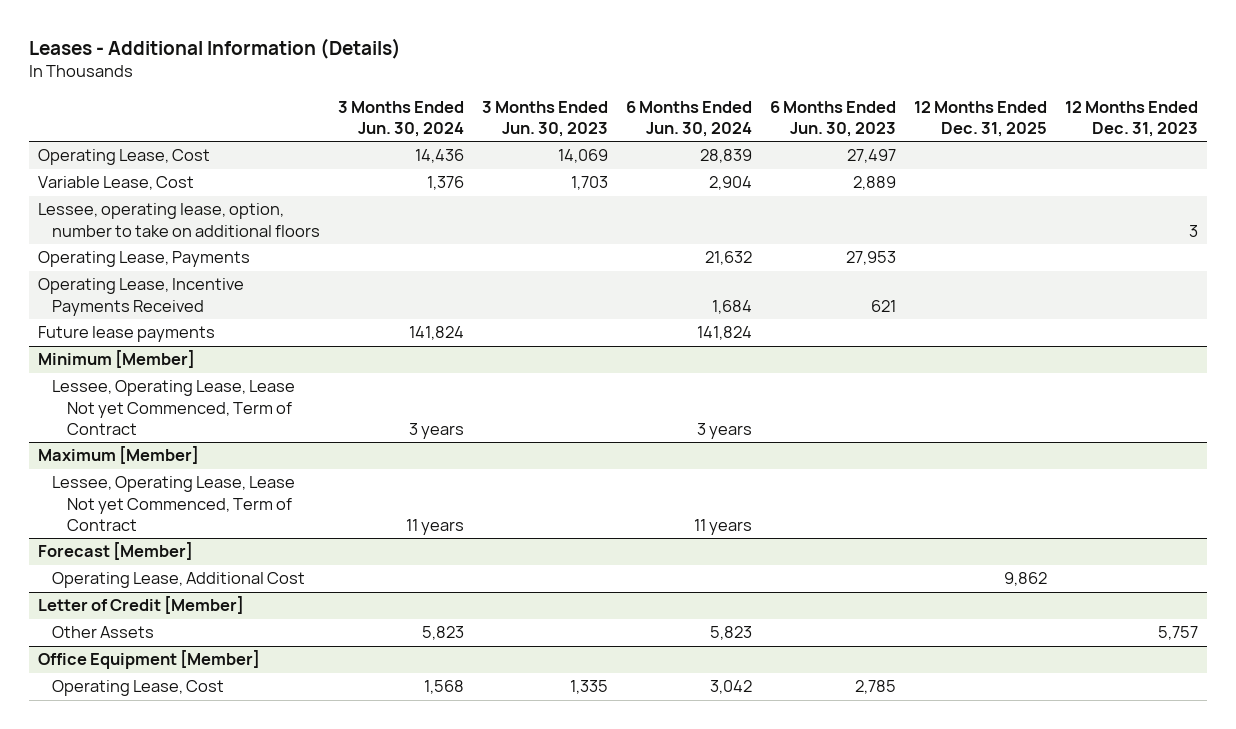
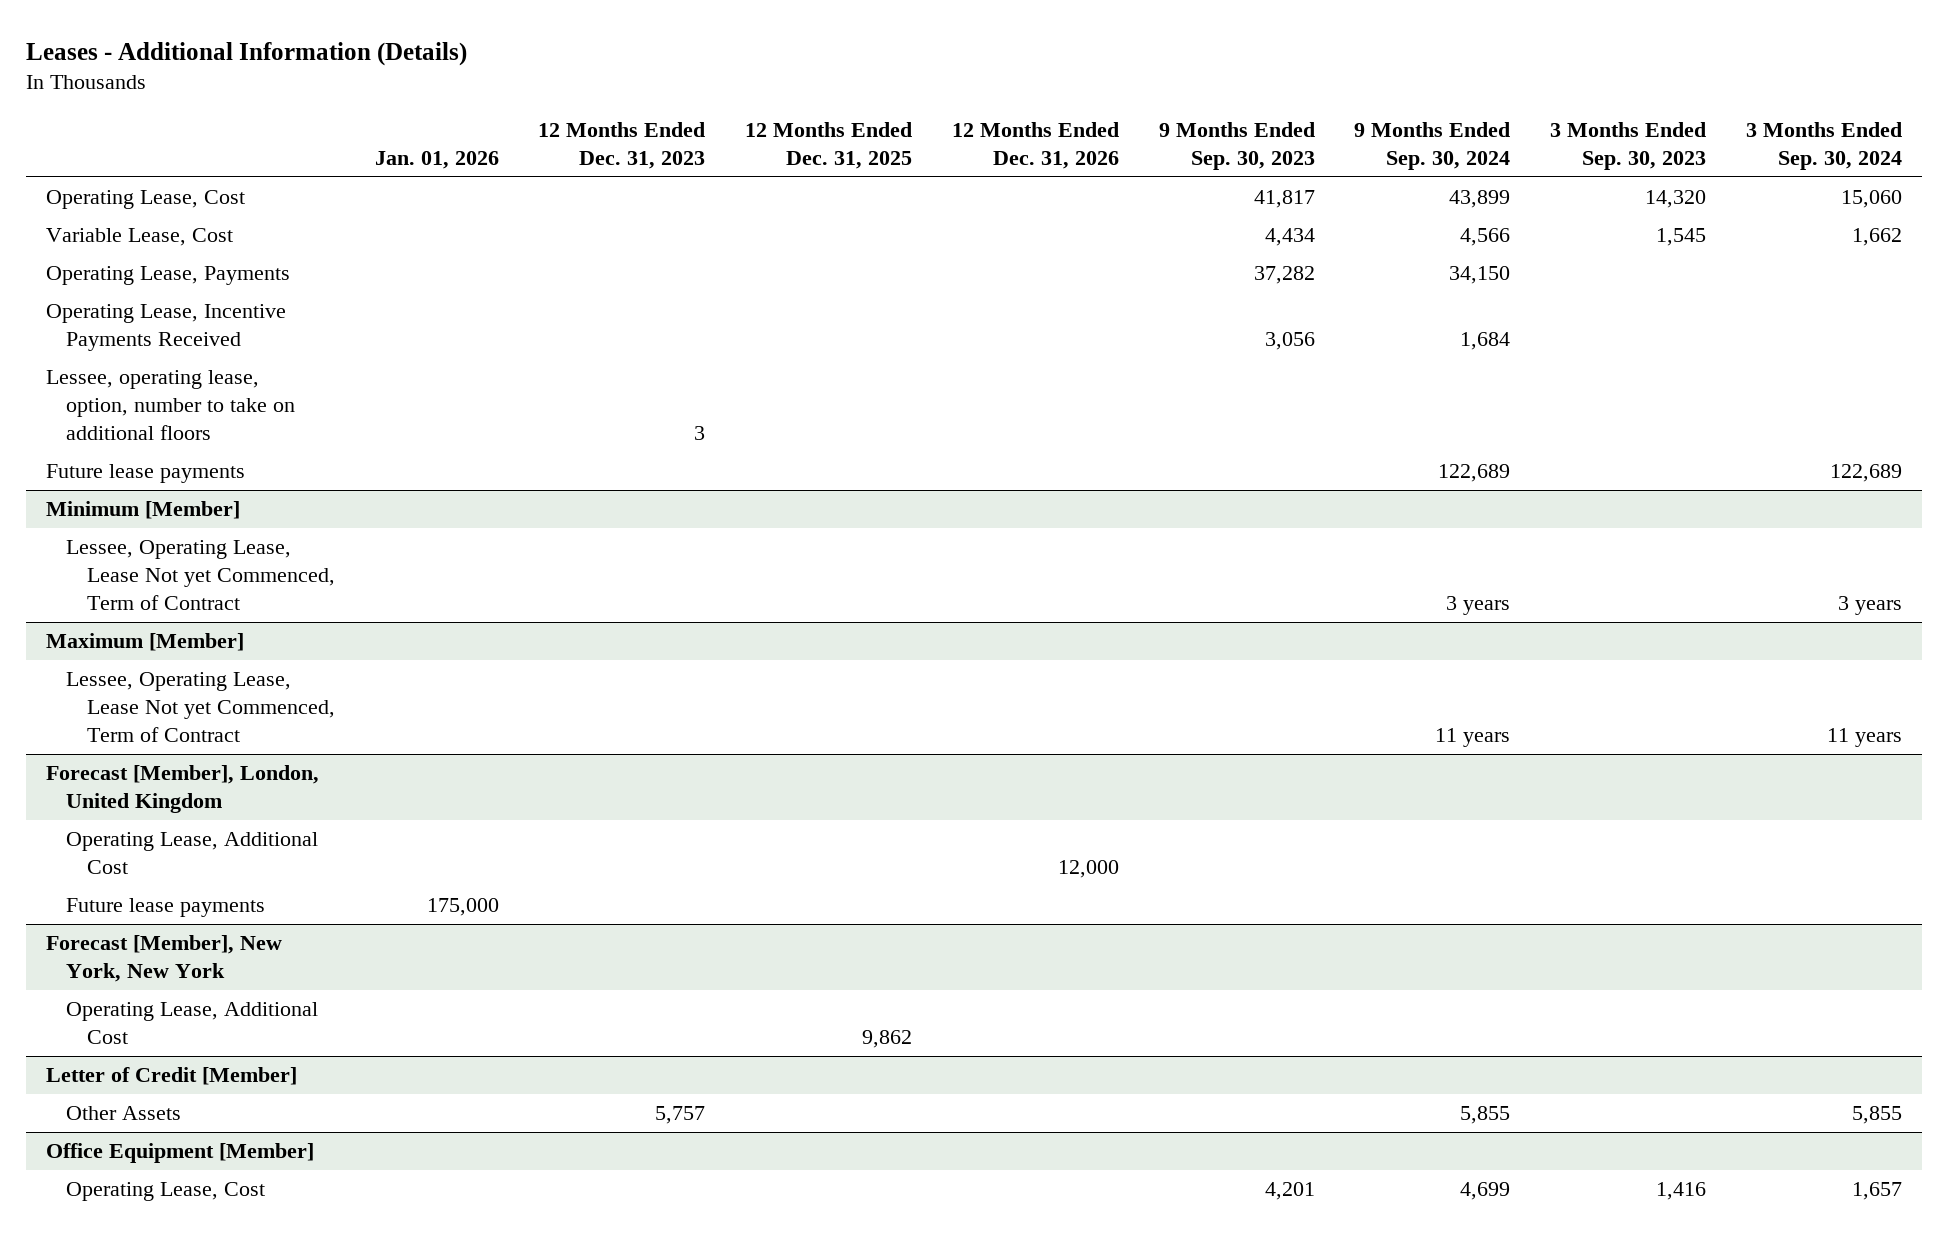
- | 3 Months Ended Jun. 30, 2024 | 3 Months Ended Jun. 30, 2023 | 6 Months Ended Jun. 30, 2024 | 6 Months Ended Jun. 30, 2023 | 12 Months Ended Dec. 31, 2025 | 12 Months Ended Dec. 31, 2023
+ | Jan. 01, 2026 | 12 Months Ended Dec. 31, 2023 | 12 Months Ended Dec. 31, 2025 | 12 Months Ended Dec. 31, 2026 | 9 Months Ended Sep. 30, 2023 | 9 Months Ended Sep. 30, 2024 | 3 Months Ended Sep. 30, 2023 | 3 Months Ended Sep. 30, 2024
moved down: Lessee, operating lease, option, number to take on additional floors | | 3 | | | | | |
- Forecast [Member]
+ Forecast [Member], London, United Kingdom
+ Operating Lease, Additional Cost | | | | 12,000 | | | |
+ Future lease payments | 175,000 | | | | | | |
+ Forecast [Member], New York, New York

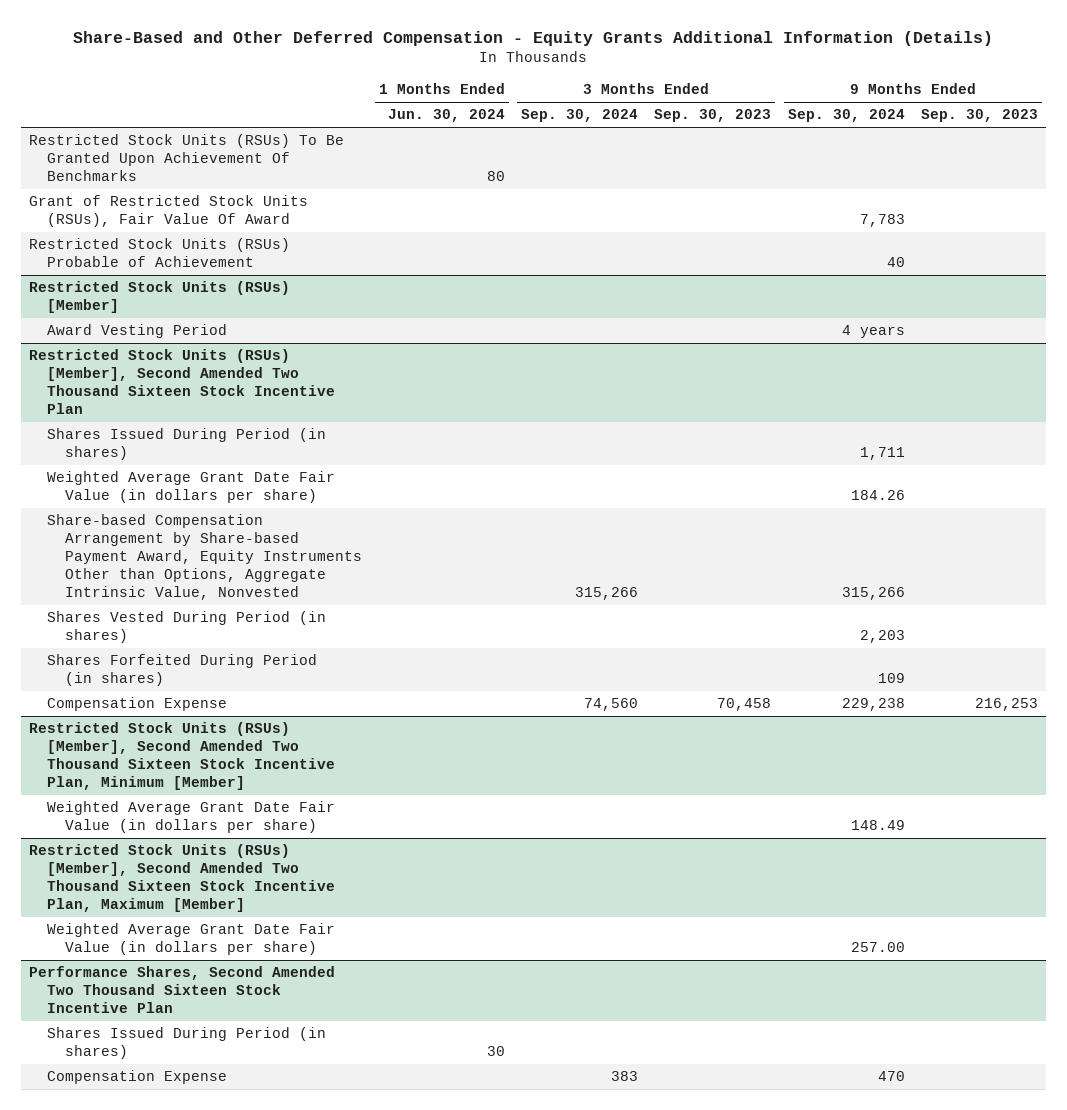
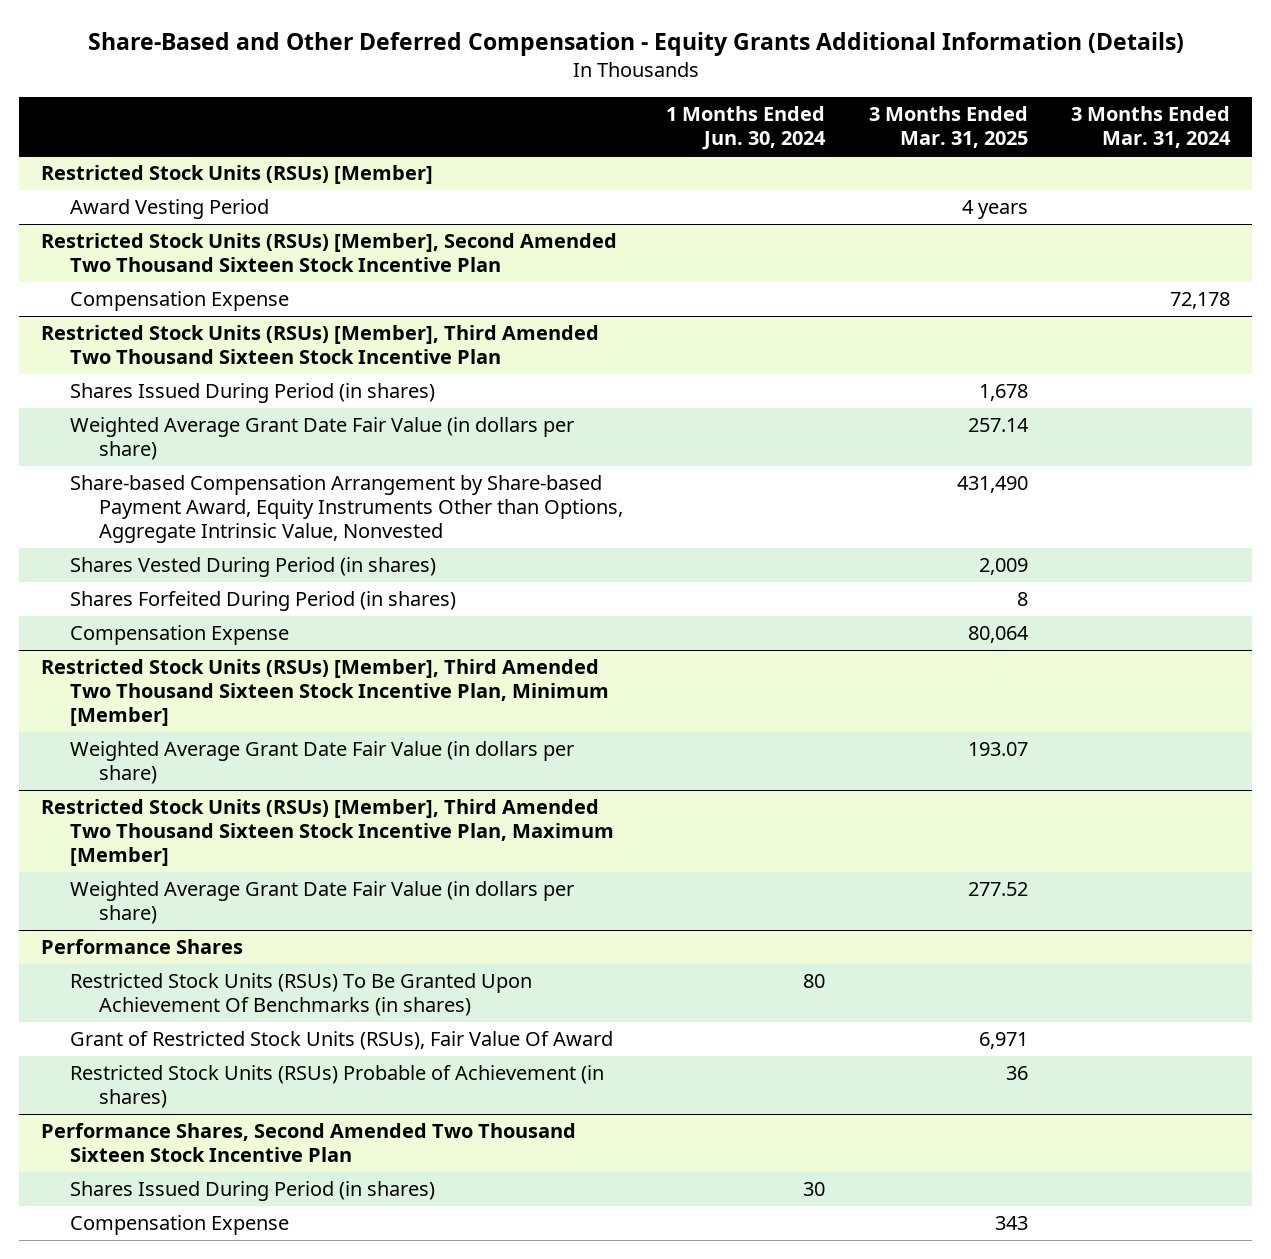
- | 1 Months Ended Jun. 30, 2024 | 3 Months Ended Sep. 30, 2024 | 3 Months Ended Sep. 30, 2023 | 9 Months Ended Sep. 30, 2024 | 9 Months Ended Sep. 30, 2023
+ | 1 Months Ended Jun. 30, 2024 | 3 Months Ended Mar. 31, 2025 | 3 Months Ended Mar. 31, 2024
- Restricted Stock Units (RSUs) To Be Granted Upon Achievement Of Benchmarks | 80 | | | |
- Grant of Restricted Stock Units (RSUs), Fair Value Of Award | | | | 7,783 |
- Restricted Stock Units (RSUs) Probable of Achievement | | | | 40 |
@ Restricted Stock Units (RSUs) [Member], Second Amended Two Thousand Sixteen Stock Incentive Plan
- Shares Issued During Period (in shares) | | | | 1,711 |
- Weighted Average Grant Date Fair Value (in dollars per share) | | | | 184.26 |
- Share-based Compensation Arrangement by Share-based Payment Award, Equity Instruments Other than Options, Aggregate Intrinsic Value, Nonvested | | 315,266 | | 315,266 |
- Shares Vested During Period (in shares) | | | | 2,203 |
- Shares Forfeited During Period (in shares) | | | | 109 |
- Restricted Stock Units (RSUs) [Member], Second Amended Two Thousand Sixteen Stock Incentive Plan, Minimum [Member]
+ Restricted Stock Units (RSUs) [Member], Third Amended Two Thousand Sixteen Stock Incentive Plan
+ Shares Issued During Period (in shares) | | 1,678 |
+ Weighted Average Grant Date Fair Value (in dollars per share) | | 257.14 |
+ Share-based Compensation Arrangement by Share-based Payment Award, Equity Instruments Other than Options, Aggregate Intrinsic Value, Nonvested | | 431,490 |
+ Shares Vested During Period (in shares) | | 2,009 |
+ Shares Forfeited During Period (in shares) | | 8 |
+ Compensation Expense | | 80,064 |
+ Restricted Stock Units (RSUs) [Member], Third Amended Two Thousand Sixteen Stock Incentive Plan, Minimum [Member]
- Restricted Stock Units (RSUs) [Member], Second Amended Two Thousand Sixteen Stock Incentive Plan, Maximum [Member]
+ Restricted Stock Units (RSUs) [Member], Third Amended Two Thousand Sixteen Stock Incentive Plan, Maximum [Member]
+ Performance Shares
+ Restricted Stock Units (RSUs) To Be Granted Upon Achievement Of Benchmarks (in shares) | 80 | |
+ Grant of Restricted Stock Units (RSUs), Fair Value Of Award | | 6,971 |
+ Restricted Stock Units (RSUs) Probable of Achievement (in shares) | | 36 |

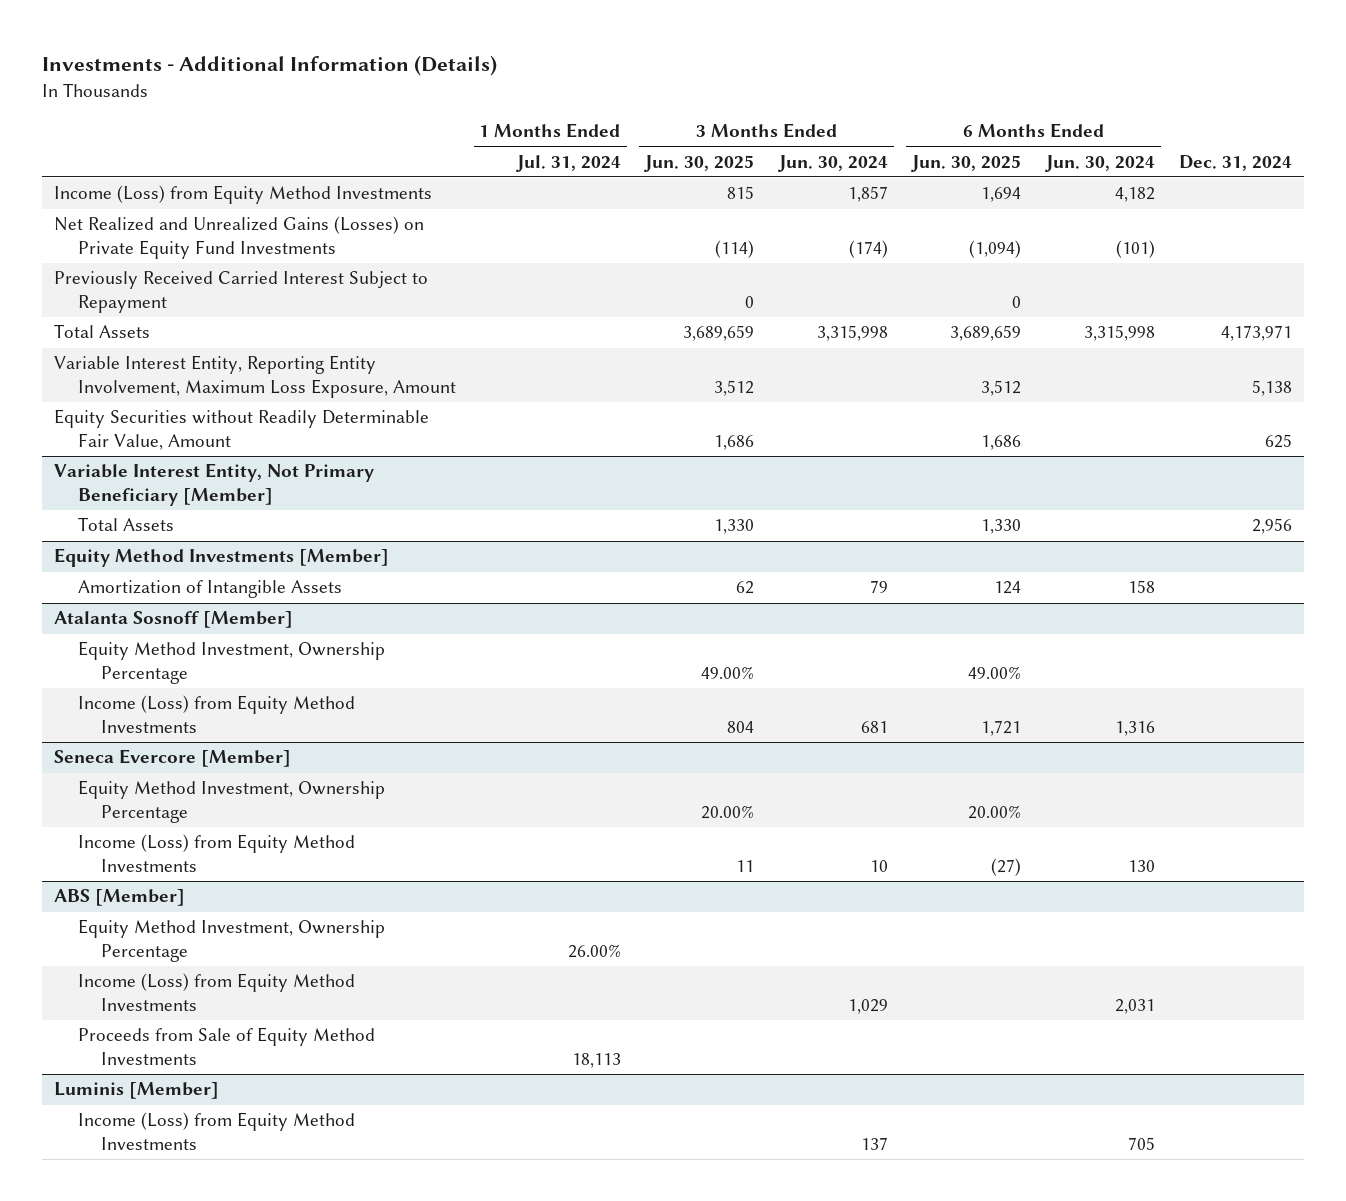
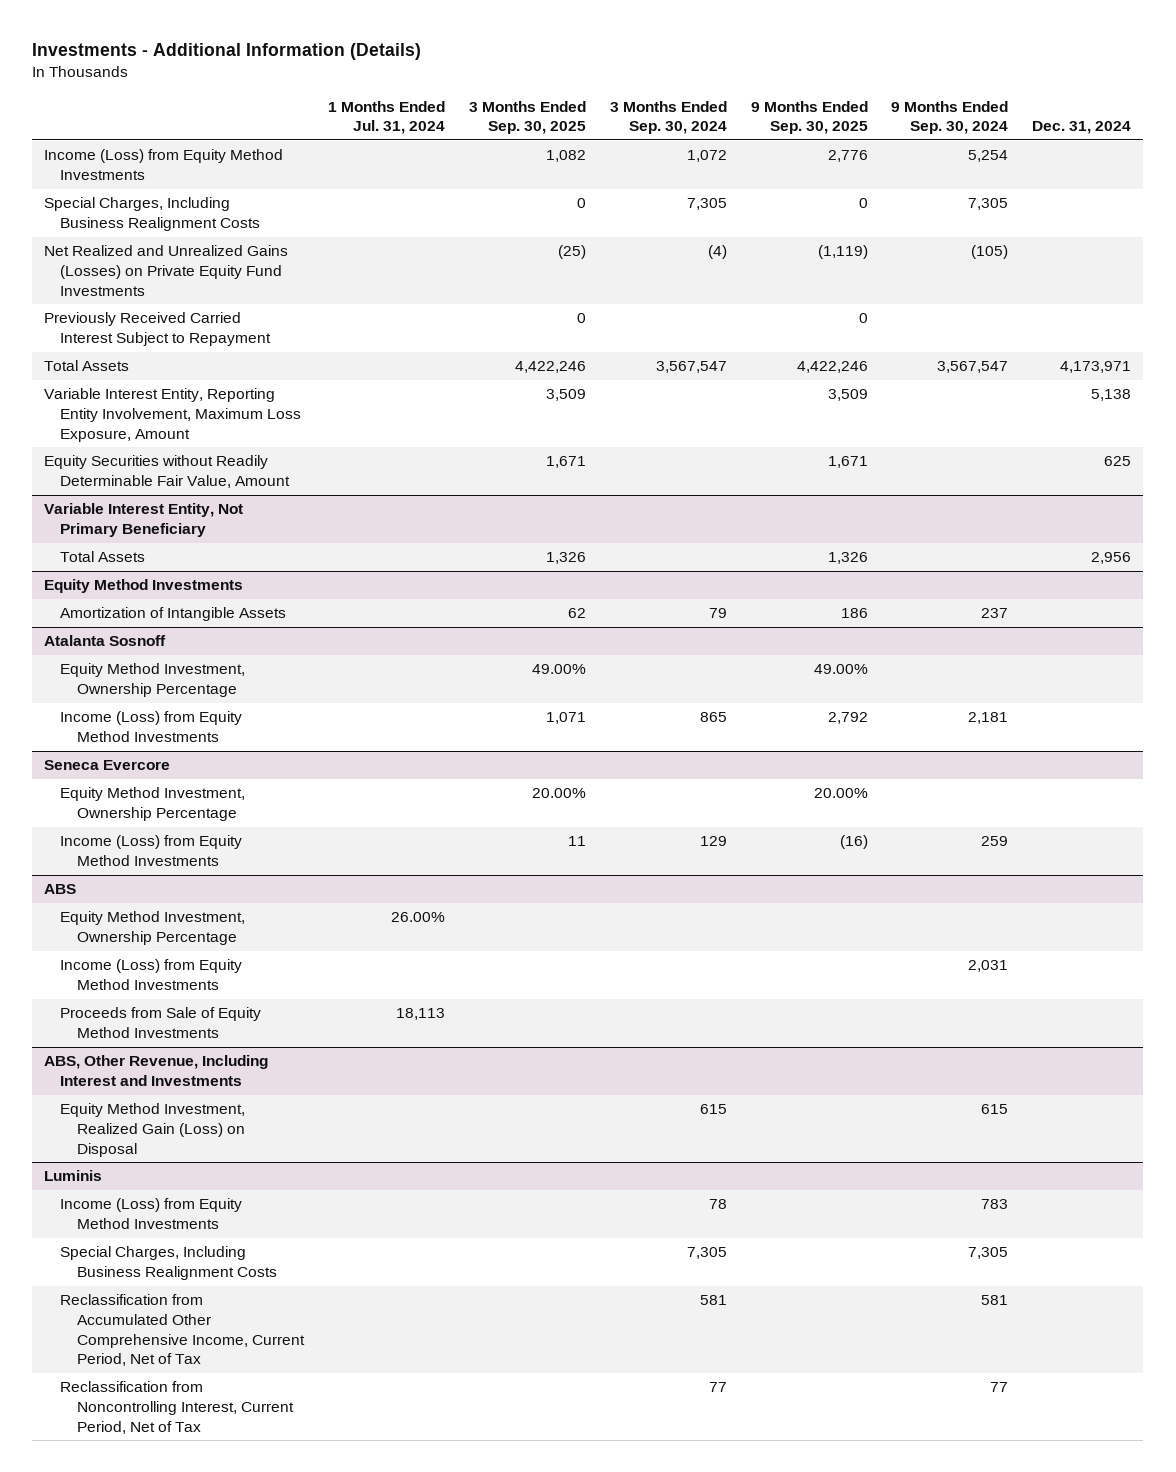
- | 1 Months Ended Jul. 31, 2024 | 3 Months Ended Jun. 30, 2025 | 3 Months Ended Jun. 30, 2024 | 6 Months Ended Jun. 30, 2025 | 6 Months Ended Jun. 30, 2024 | Dec. 31, 2024
+ | 1 Months Ended Jul. 31, 2024 | 3 Months Ended Sep. 30, 2025 | 3 Months Ended Sep. 30, 2024 | 9 Months Ended Sep. 30, 2025 | 9 Months Ended Sep. 30, 2024 | Dec. 31, 2024
+ Special Charges, Including Business Realignment Costs | | 0 | 7,305 | 0 | 7,305 |
- Variable Interest Entity, Not Primary Beneficiary [Member]
+ Variable Interest Entity, Not Primary Beneficiary
- Equity Method Investments [Member]
+ Equity Method Investments
- Atalanta Sosnoff [Member]
+ Atalanta Sosnoff
- Seneca Evercore [Member]
+ Seneca Evercore
- ABS [Member]
+ ABS
- Luminis [Member]
+ ABS, Other Revenue, Including Interest and Investments
+ Equity Method Investment, Realized Gain (Loss) on Disposal | | | 615 | | 615 |
+ Luminis
+ Special Charges, Including Business Realignment Costs | | | 7,305 | | 7,305 |
+ Reclassification from Accumulated Other Comprehensive Income, Current Period, Net of Tax | | | 581 | | 581 |
+ Reclassification from Noncontrolling Interest, Current Period, Net of Tax | | | 77 | | 77 |

